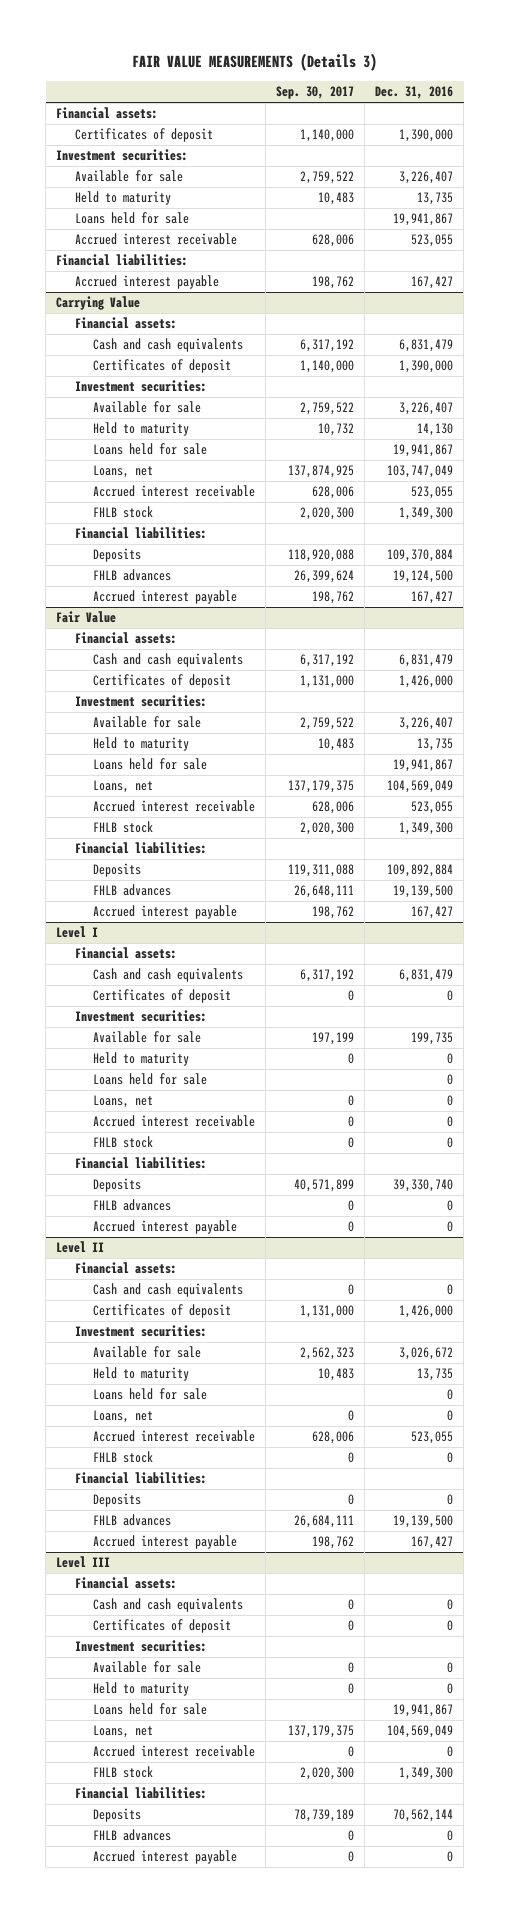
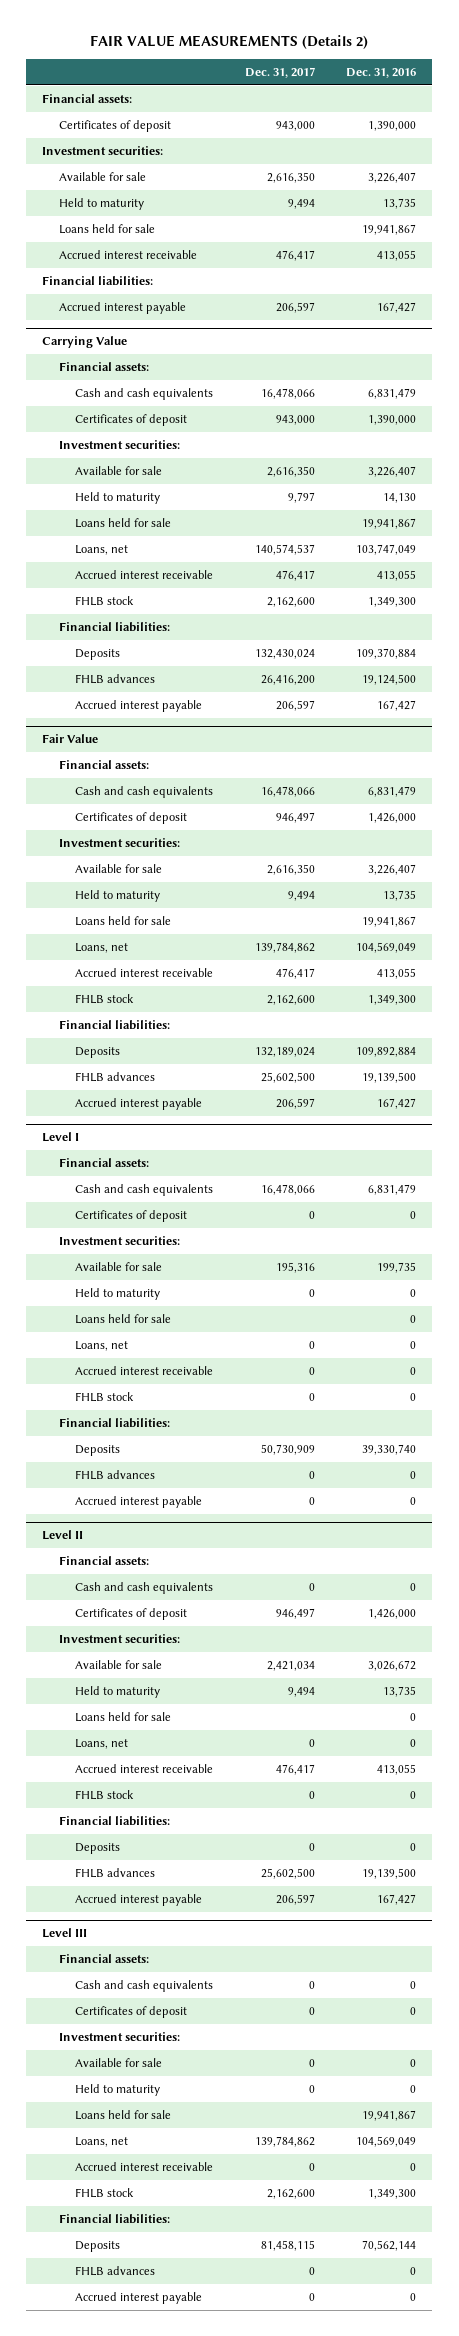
- FAIR VALUE MEASUREMENTS (Details 3)
+ FAIR VALUE MEASUREMENTS (Details 2)
- | Sep. 30, 2017 | Dec. 31, 2016
+ | Dec. 31, 2017 | Dec. 31, 2016
- Accrued interest receivable | 628,006 | 523,055
+ Accrued interest receivable | 476,417 | 413,055
@ Carrying Value
- Accrued interest receivable | 628,006 | 523,055
+ Accrued interest receivable | 476,417 | 413,055
@ Fair Value
- Accrued interest receivable | 628,006 | 523,055
+ Accrued interest receivable | 476,417 | 413,055
@ Level II
- Accrued interest receivable | 628,006 | 523,055
+ Accrued interest receivable | 476,417 | 413,055

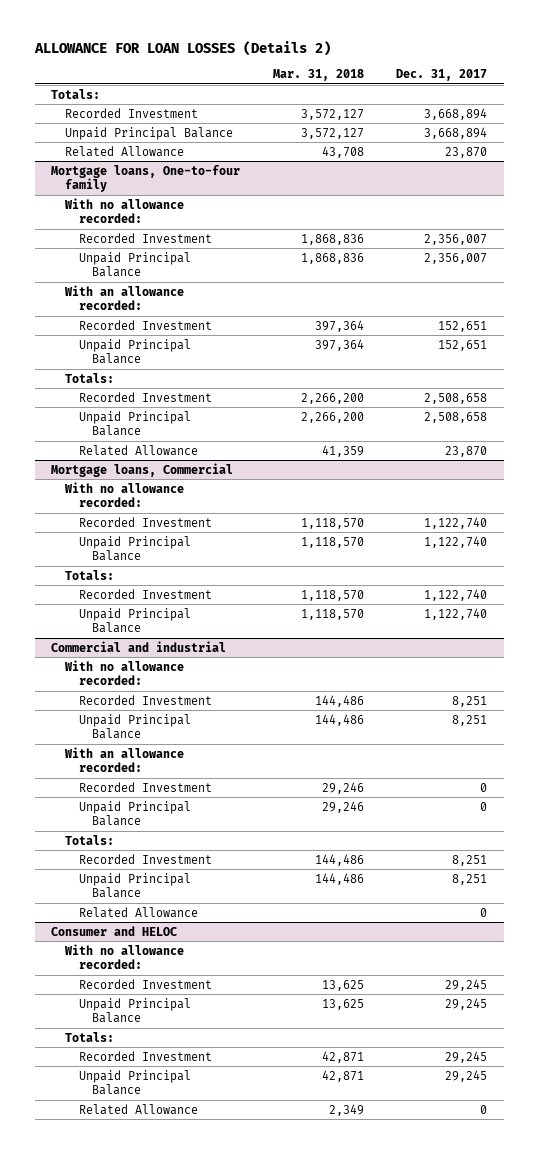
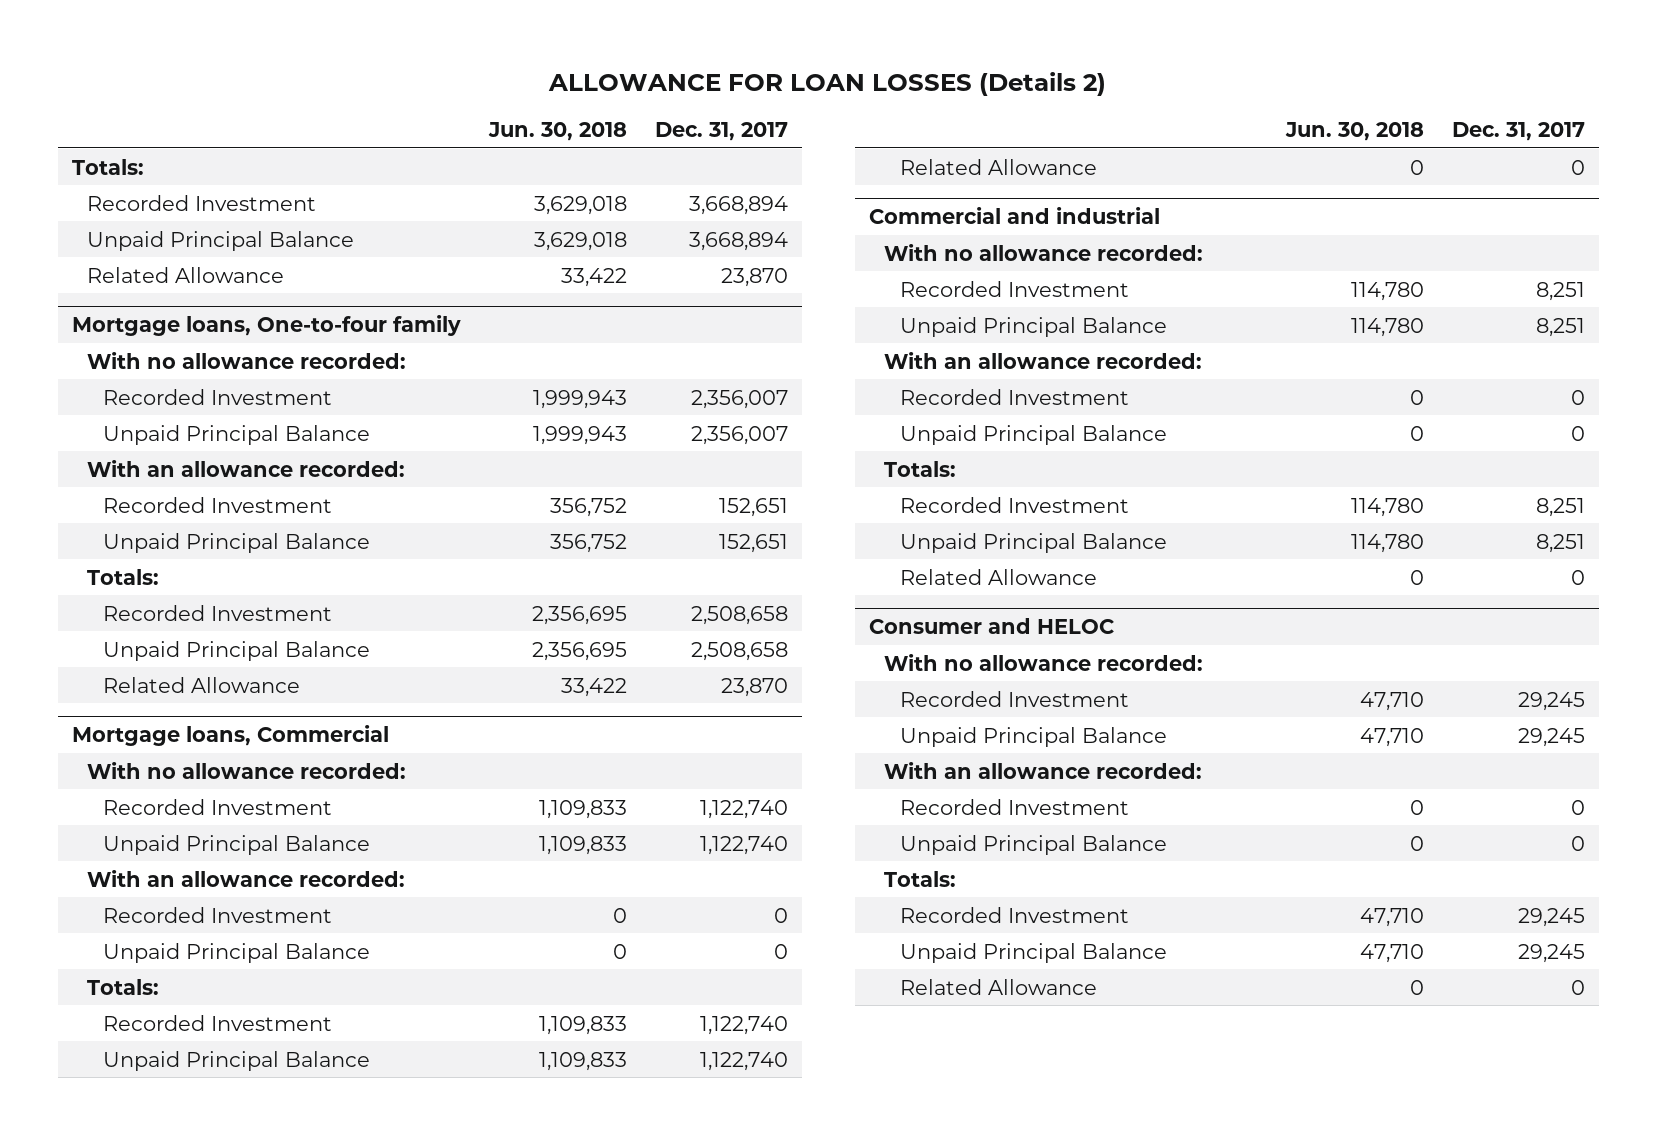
- | Mar. 31, 2018 | Dec. 31, 2017
+ | Jun. 30, 2018 | Dec. 31, 2017
@ Mortgage loans, Commercial
+ With an allowance recorded:
+ Recorded Investment | 0 | 0
+ Unpaid Principal Balance | 0 | 0
+ Related Allowance | 0 | 0
@ Consumer and HELOC
+ With an allowance recorded:
+ Recorded Investment | 0 | 0
+ Unpaid Principal Balance | 0 | 0

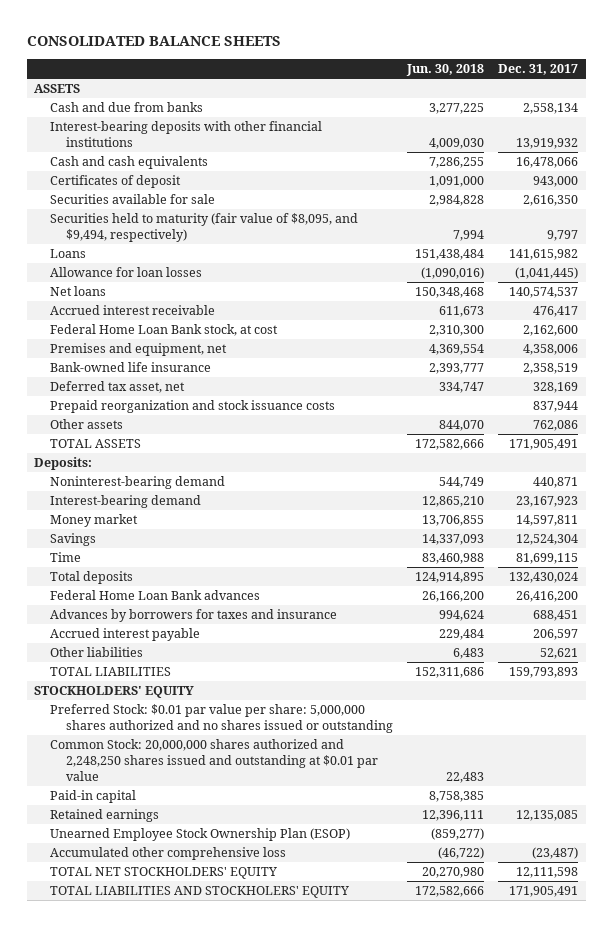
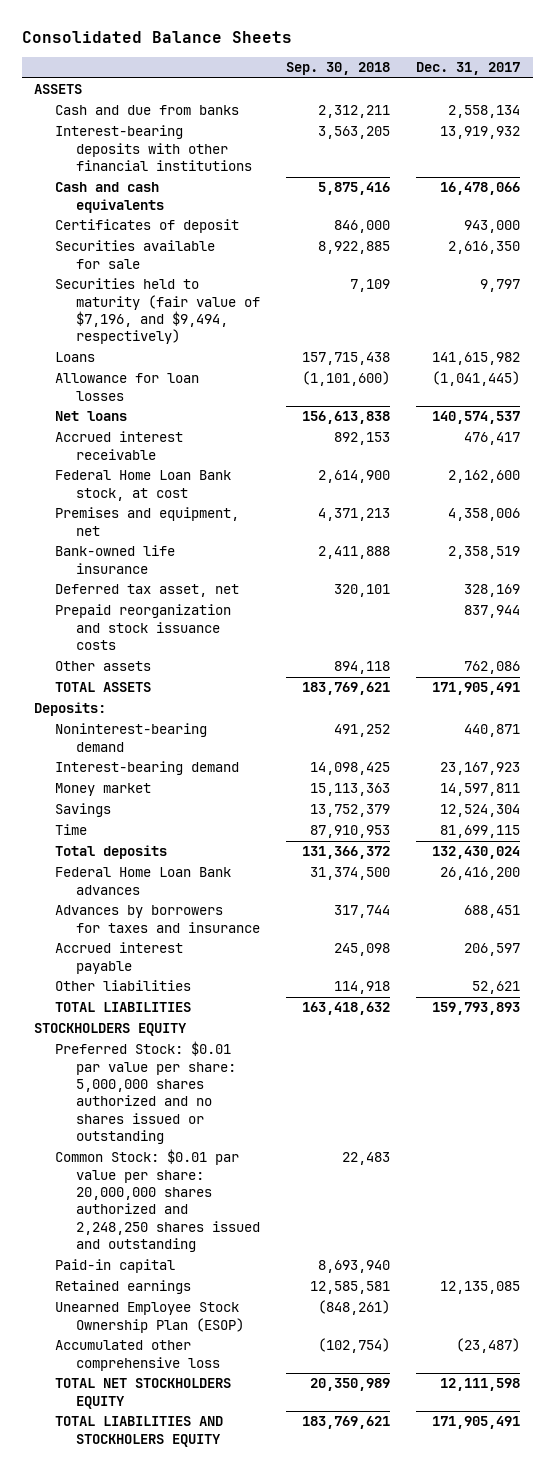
- CONSOLIDATED BALANCE SHEETS
+ Consolidated Balance Sheets
- | Jun. 30, 2018 | Dec. 31, 2017
+ | Sep. 30, 2018 | Dec. 31, 2017
- Securities held to maturity (fair value of $8,095, and $9,494, respectively) | 7,994 | 9,797
+ Securities held to maturity (fair value of $7,196, and $9,494, respectively) | 7,109 | 9,797
- STOCKHOLDERS' EQUITY
+ STOCKHOLDERS EQUITY
- Common Stock: 20,000,000 shares authorized and 2,248,250 shares issued and outstanding at $0.01 par value | 22,483 |
+ Common Stock: $0.01 par value per share: 20,000,000 shares authorized and 2,248,250 shares issued and outstanding | 22,483 |
- TOTAL NET STOCKHOLDERS' EQUITY | 20,270,980 | 12,111,598
- TOTAL LIABILITIES AND STOCKHOLERS' EQUITY | 172,582,666 | 171,905,491
+ TOTAL NET STOCKHOLDERS EQUITY | 20,350,989 | 12,111,598
+ TOTAL LIABILITIES AND STOCKHOLERS EQUITY | 183,769,621 | 171,905,491

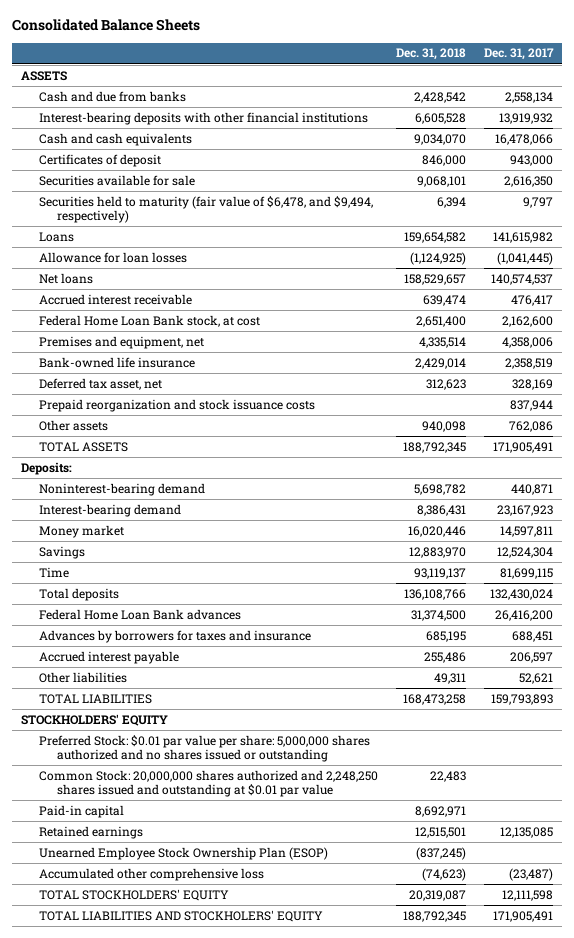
- | Sep. 30, 2018 | Dec. 31, 2017
+ | Dec. 31, 2018 | Dec. 31, 2017
- Securities held to maturity (fair value of $7,196, and $9,494, respectively) | 7,109 | 9,797
+ Securities held to maturity (fair value of $6,478, and $9,494, respectively) | 6,394 | 9,797
- STOCKHOLDERS EQUITY
+ STOCKHOLDERS' EQUITY
- Common Stock: $0.01 par value per share: 20,000,000 shares authorized and 2,248,250 shares issued and outstanding | 22,483 |
+ Common Stock: 20,000,000 shares authorized and 2,248,250 shares issued and outstanding at $0.01 par value | 22,483 |
- TOTAL NET STOCKHOLDERS EQUITY | 20,350,989 | 12,111,598
- TOTAL LIABILITIES AND STOCKHOLERS EQUITY | 183,769,621 | 171,905,491
+ TOTAL STOCKHOLDERS' EQUITY | 20,319,087 | 12,111,598
+ TOTAL LIABILITIES AND STOCKHOLERS' EQUITY | 188,792,345 | 171,905,491

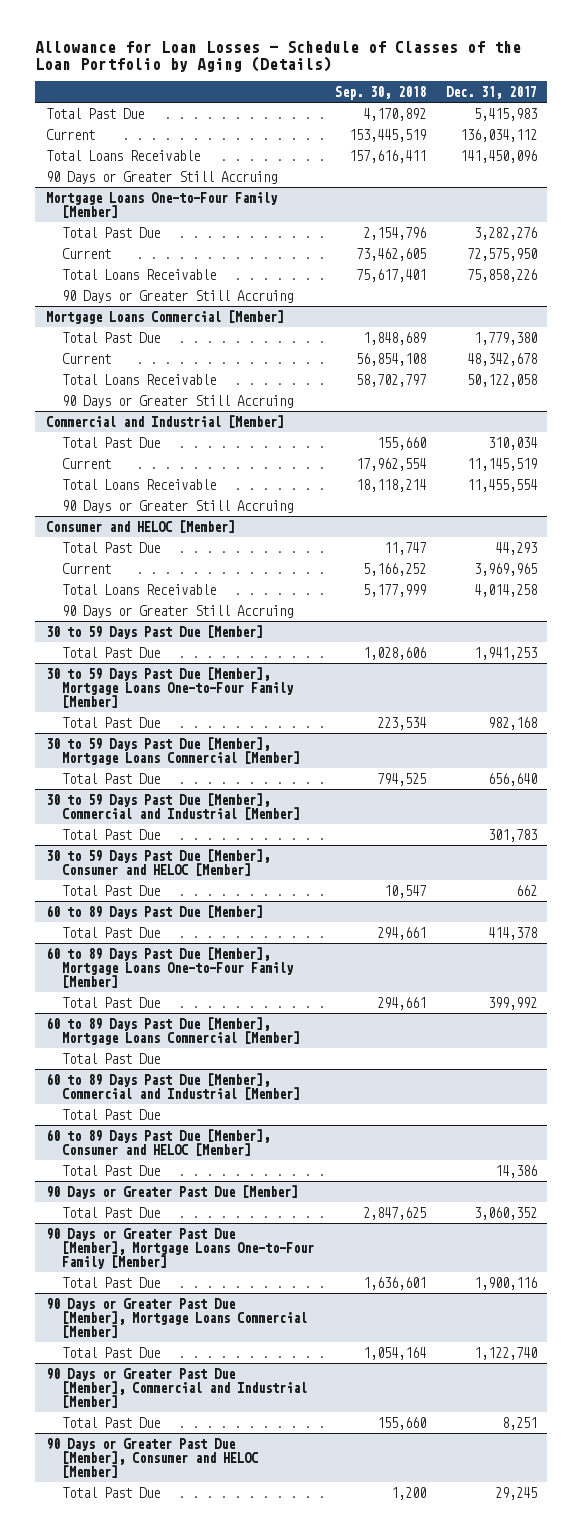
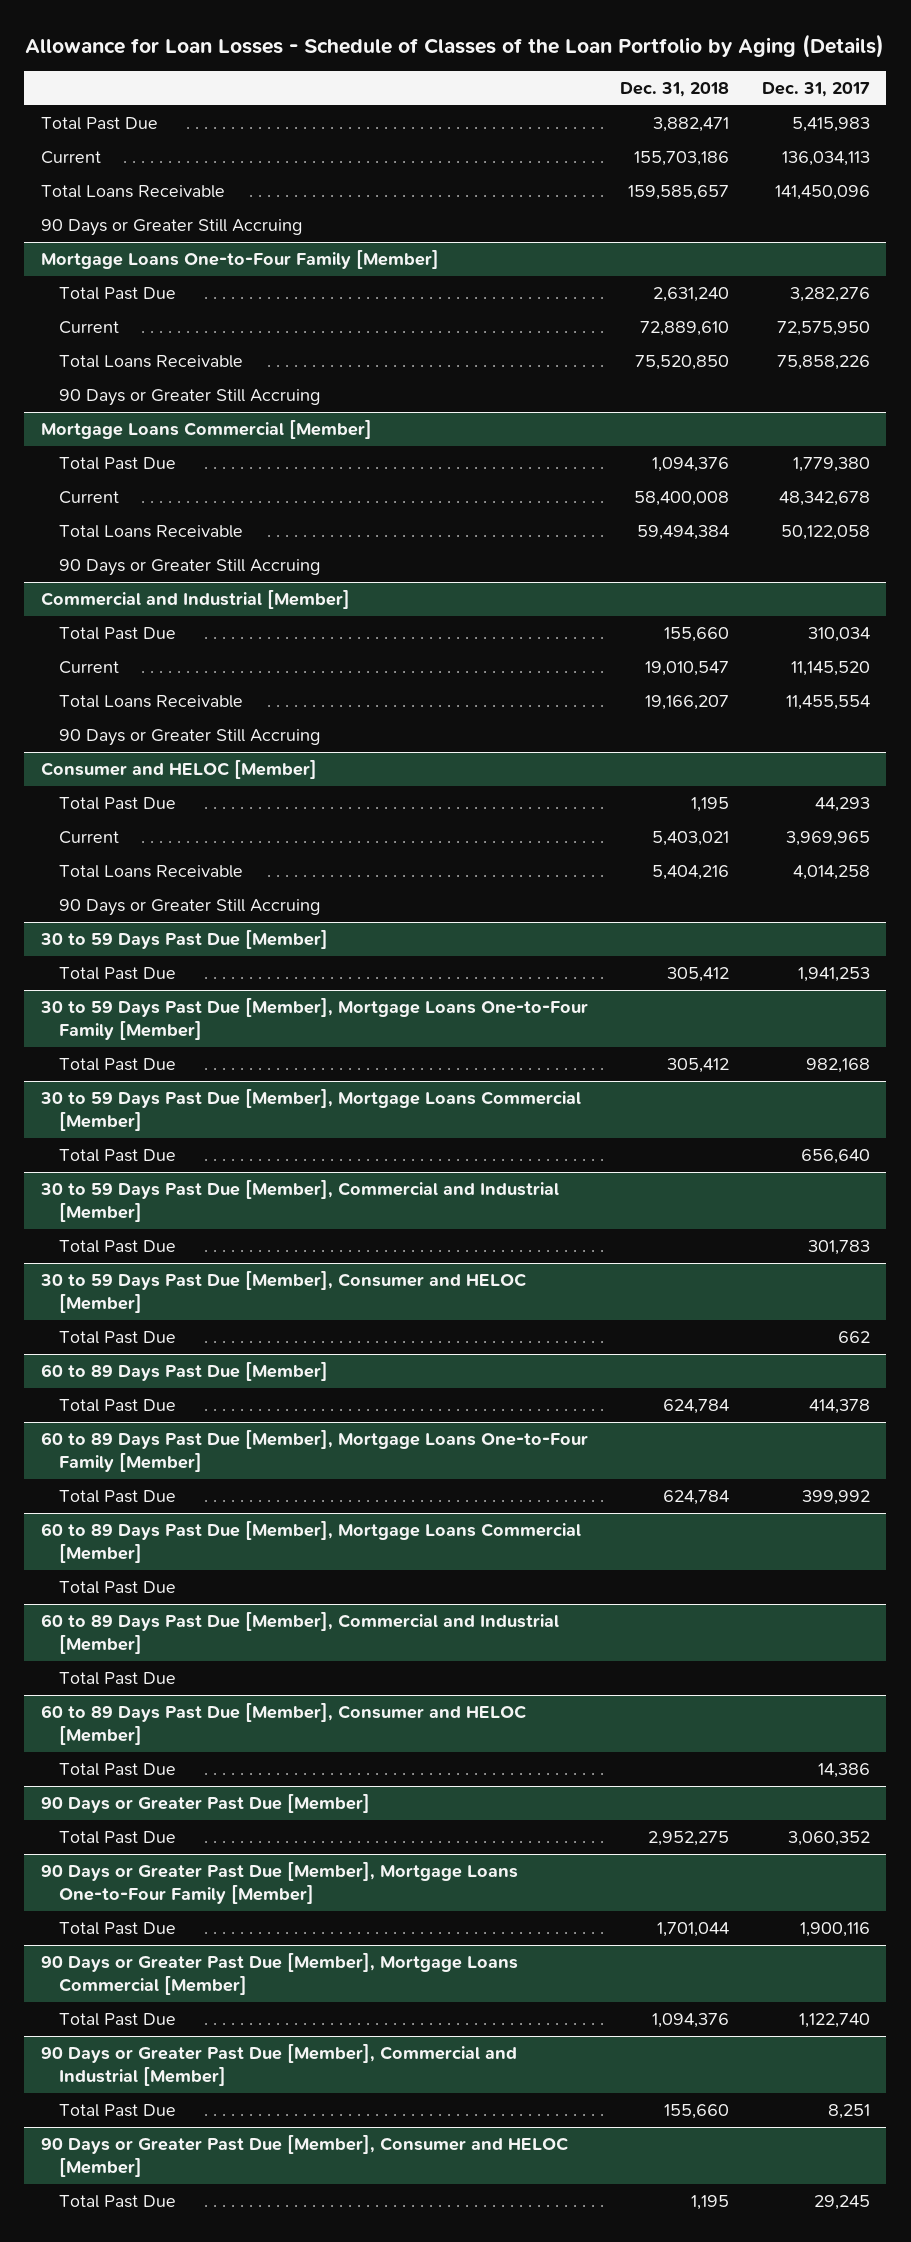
- | Sep. 30, 2018 | Dec. 31, 2017
+ | Dec. 31, 2018 | Dec. 31, 2017
- Current | 153,445,519 | 136,034,112
+ Current | 155,703,186 | 136,034,113
@ Commercial and Industrial [Member]
- Current | 17,962,554 | 11,145,519
+ Current | 19,010,547 | 11,145,520

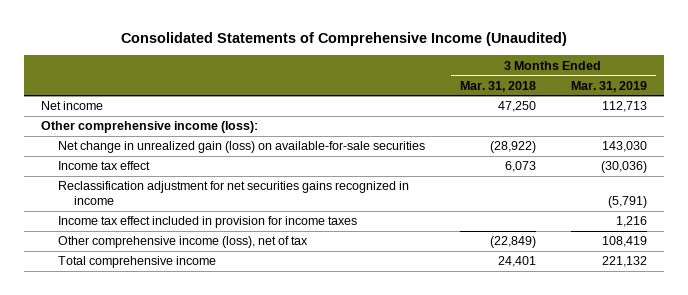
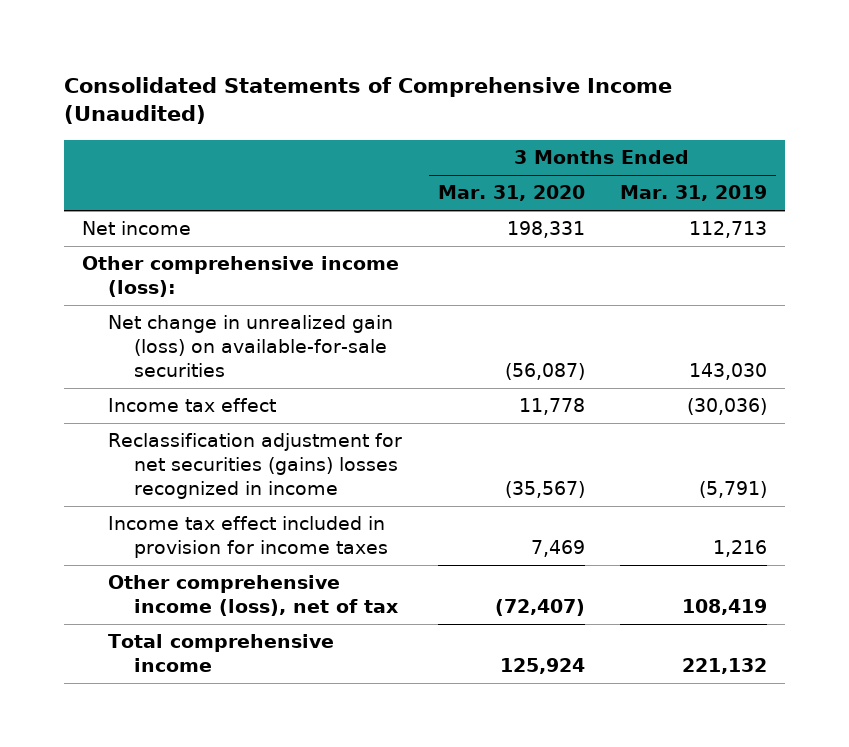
- | 3 Months Ended Mar. 31, 2018 | 3 Months Ended Mar. 31, 2019
+ | 3 Months Ended Mar. 31, 2020 | 3 Months Ended Mar. 31, 2019
- Reclassification adjustment for net securities gains recognized in income | | (5,791)
+ Reclassification adjustment for net securities (gains) losses recognized in income | (35,567) | (5,791)

